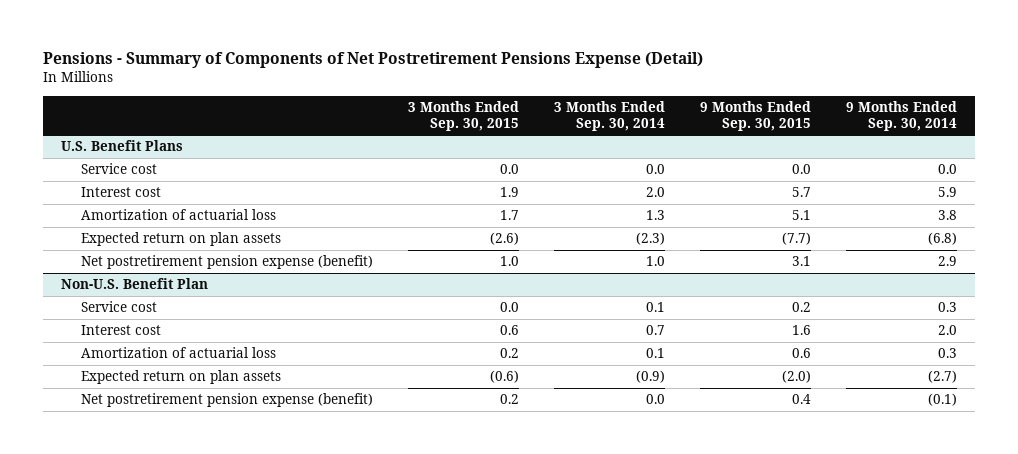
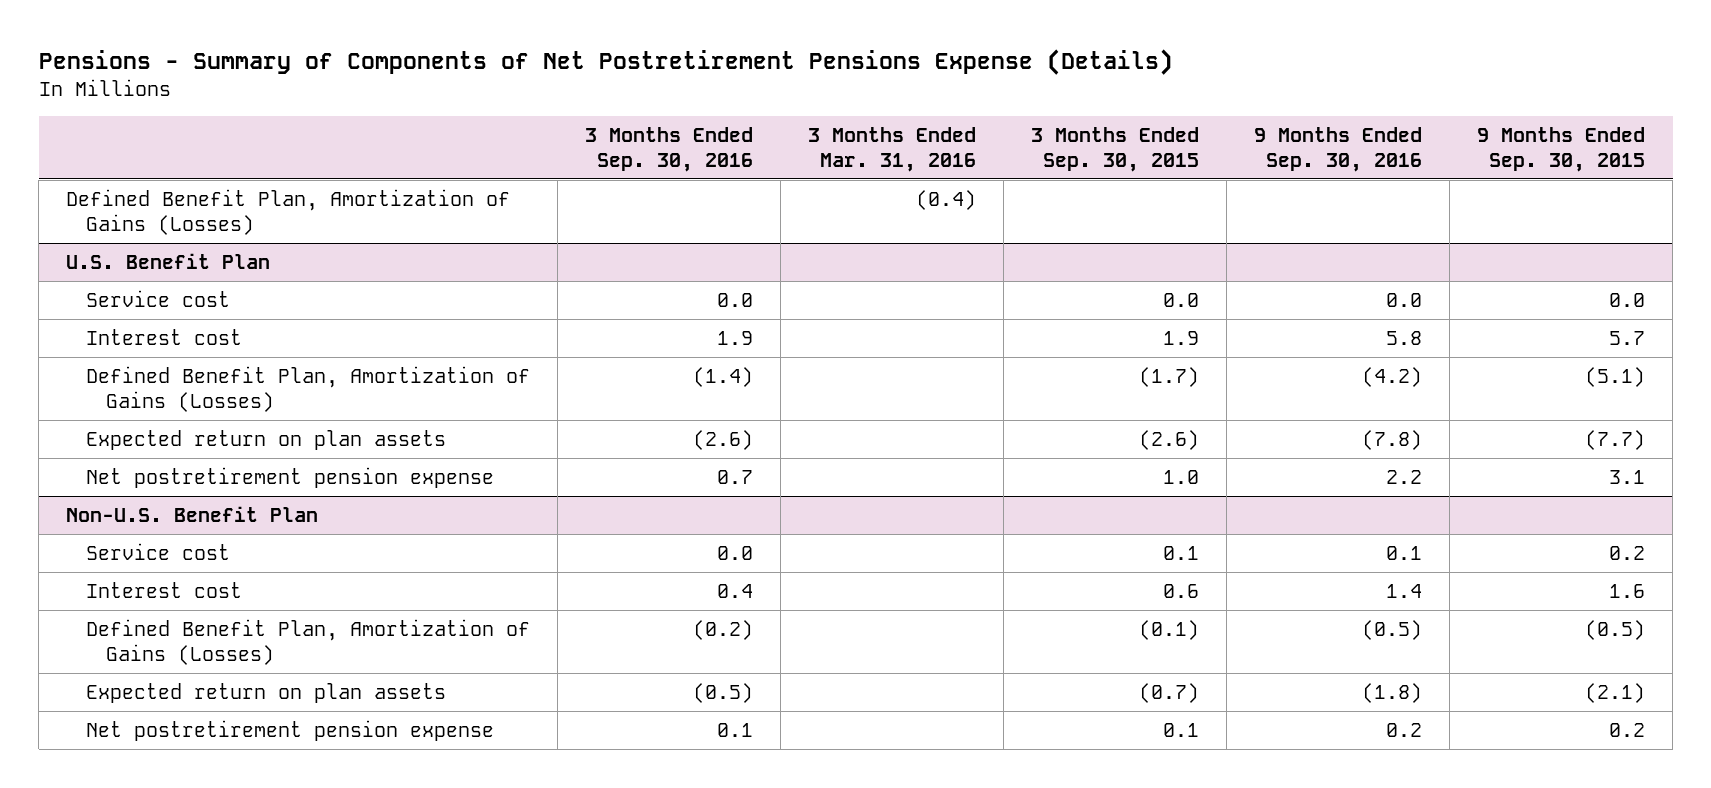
- Pensions - Summary of Components of Net Postretirement Pensions Expense (Detail)
+ Pensions - Summary of Components of Net Postretirement Pensions Expense (Details)
- | 3 Months Ended Sep. 30, 2015 | 3 Months Ended Sep. 30, 2014 | 9 Months Ended Sep. 30, 2015 | 9 Months Ended Sep. 30, 2014
+ | 3 Months Ended Sep. 30, 2016 | 3 Months Ended Mar. 31, 2016 | 3 Months Ended Sep. 30, 2015 | 9 Months Ended Sep. 30, 2016 | 9 Months Ended Sep. 30, 2015
- U.S. Benefit Plans
+ Defined Benefit Plan, Amortization of Gains (Losses) | | (0.4) | | |
+ U.S. Benefit Plan
- Amortization of actuarial loss | 1.7 | 1.3 | 5.1 | 3.8
+ Defined Benefit Plan, Amortization of Gains (Losses) | (1.4) | | (1.7) | (4.2) | (5.1)
- Net postretirement pension expense (benefit) | 1.0 | 1.0 | 3.1 | 2.9
+ Net postretirement pension expense | 0.7 | | 1.0 | 2.2 | 3.1
@ Non-U.S. Benefit Plan
- Service cost | 0.0 | 0.1 | 0.2 | 0.3
+ Service cost | 0.0 | | 0.1 | 0.1 | 0.2
- Amortization of actuarial loss | 0.2 | 0.1 | 0.6 | 0.3
- Expected return on plan assets | (0.6) | (0.9) | (2.0) | (2.7)
- Net postretirement pension expense (benefit) | 0.2 | 0.0 | 0.4 | (0.1)
+ Defined Benefit Plan, Amortization of Gains (Losses) | (0.2) | | (0.1) | (0.5) | (0.5)
+ Expected return on plan assets | (0.5) | | (0.7) | (1.8) | (2.1)
+ Net postretirement pension expense | 0.1 | | 0.1 | 0.2 | 0.2

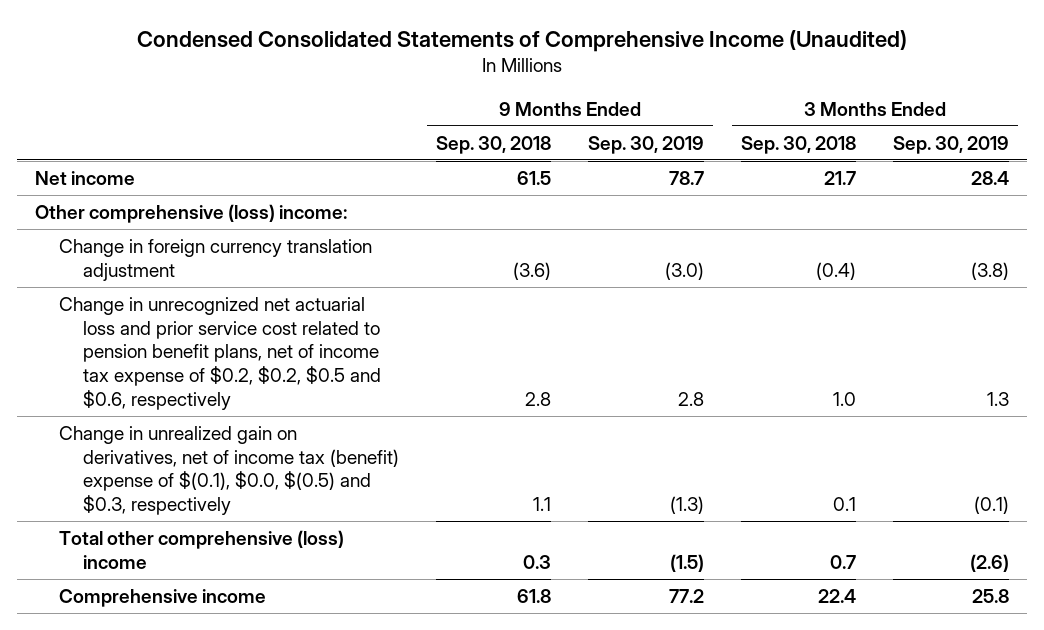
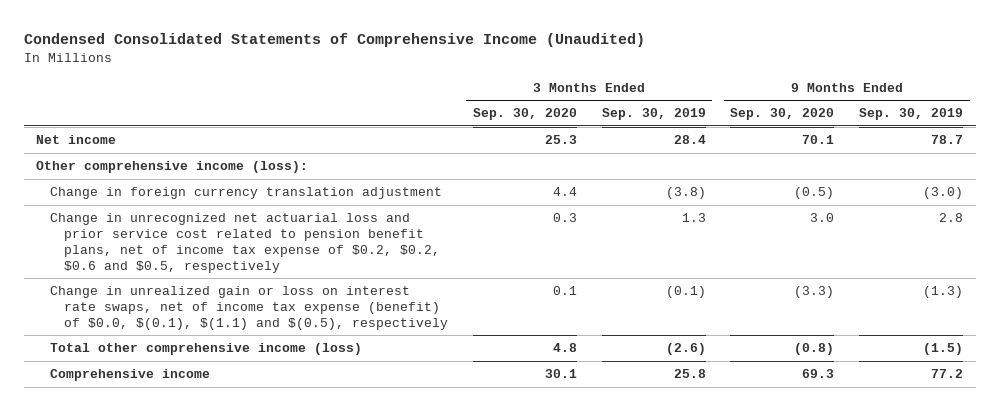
- | 9 Months Ended Sep. 30, 2018 | 9 Months Ended Sep. 30, 2019 | 3 Months Ended Sep. 30, 2018 | 3 Months Ended Sep. 30, 2019
+ | 3 Months Ended Sep. 30, 2020 | 3 Months Ended Sep. 30, 2019 | 9 Months Ended Sep. 30, 2020 | 9 Months Ended Sep. 30, 2019
- Other comprehensive (loss) income:
+ Other comprehensive income (loss):
- Change in unrecognized net actuarial loss and prior service cost related to pension benefit plans, net of income tax expense of $0.2, $0.2, $0.5 and $0.6, respectively | 2.8 | 2.8 | 1.0 | 1.3
- Change in unrealized gain on derivatives, net of income tax (benefit) expense of $(0.1), $0.0, $(0.5) and $0.3, respectively | 1.1 | (1.3) | 0.1 | (0.1)
- Total other comprehensive (loss) income | 0.3 | (1.5) | 0.7 | (2.6)
+ Change in unrecognized net actuarial loss and prior service cost related to pension benefit plans, net of income tax expense of $0.2, $0.2, $0.6 and $0.5, respectively | 0.3 | 1.3 | 3.0 | 2.8
+ Change in unrealized gain or loss on interest rate swaps, net of income tax expense (benefit) of $0.0, $(0.1), $(1.1) and $(0.5), respectively | 0.1 | (0.1) | (3.3) | (1.3)
+ Total other comprehensive income (loss) | 4.8 | (2.6) | (0.8) | (1.5)

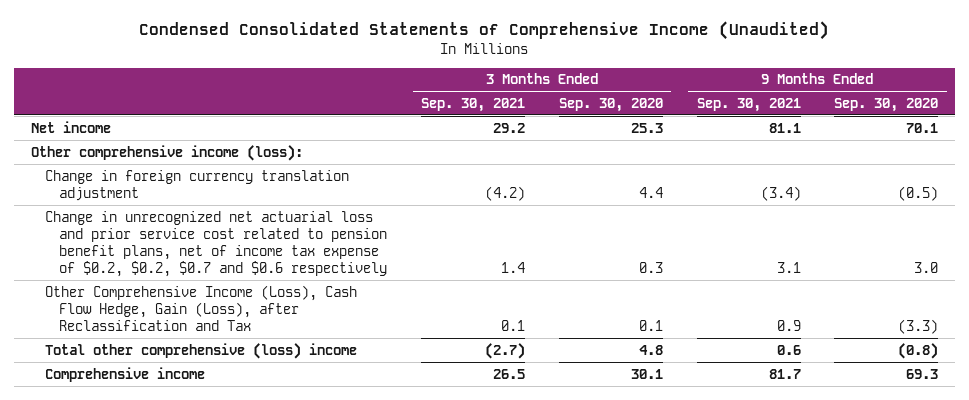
- | 3 Months Ended Sep. 30, 2020 | 3 Months Ended Sep. 30, 2019 | 9 Months Ended Sep. 30, 2020 | 9 Months Ended Sep. 30, 2019
+ | 3 Months Ended Sep. 30, 2021 | 3 Months Ended Sep. 30, 2020 | 9 Months Ended Sep. 30, 2021 | 9 Months Ended Sep. 30, 2020
- Change in unrecognized net actuarial loss and prior service cost related to pension benefit plans, net of income tax expense of $0.2, $0.2, $0.6 and $0.5, respectively | 0.3 | 1.3 | 3.0 | 2.8
- Change in unrealized gain or loss on interest rate swaps, net of income tax expense (benefit) of $0.0, $(0.1), $(1.1) and $(0.5), respectively | 0.1 | (0.1) | (3.3) | (1.3)
- Total other comprehensive income (loss) | 4.8 | (2.6) | (0.8) | (1.5)
+ Change in unrecognized net actuarial loss and prior service cost related to pension benefit plans, net of income tax expense of $0.2, $0.2, $0.7 and $0.6 respectively | 1.4 | 0.3 | 3.1 | 3.0
+ Other Comprehensive Income (Loss), Cash Flow Hedge, Gain (Loss), after Reclassification and Tax | 0.1 | 0.1 | 0.9 | (3.3)
+ Total other comprehensive (loss) income | (2.7) | 4.8 | 0.6 | (0.8)

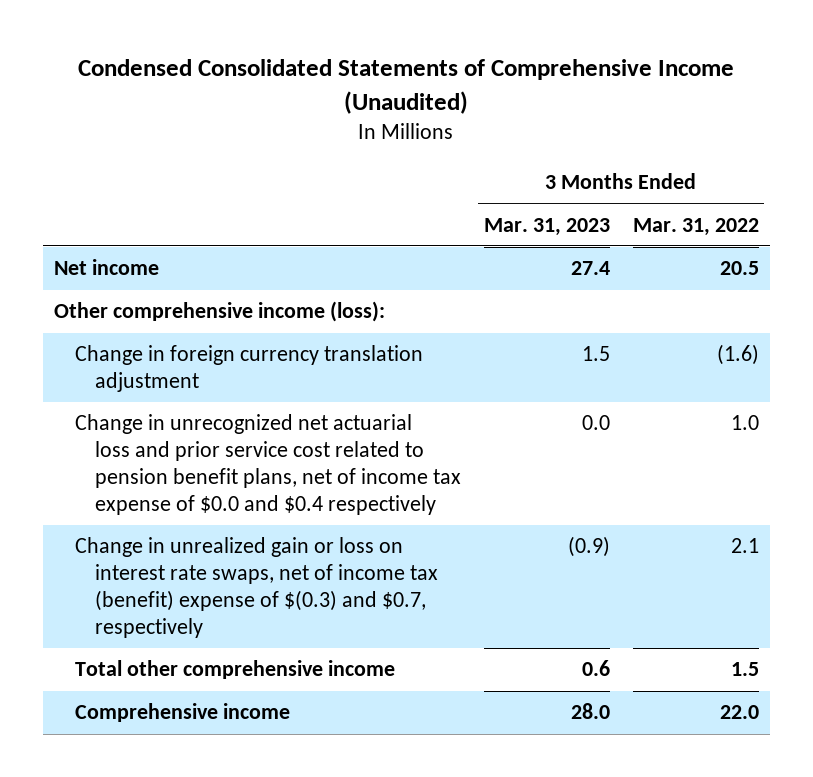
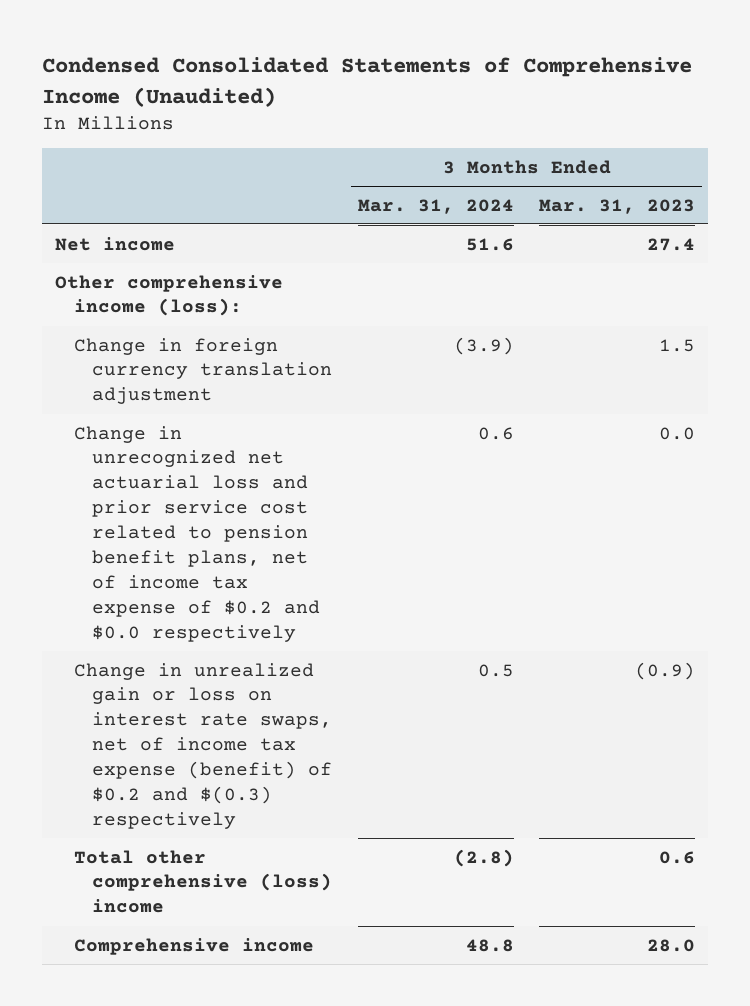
- | 3 Months Ended Mar. 31, 2023 | 3 Months Ended Mar. 31, 2022
+ | 3 Months Ended Mar. 31, 2024 | 3 Months Ended Mar. 31, 2023
- Change in unrecognized net actuarial loss and prior service cost related to pension benefit plans, net of income tax expense of $0.0 and $0.4 respectively | 0.0 | 1.0
- Change in unrealized gain or loss on interest rate swaps, net of income tax (benefit) expense of $(0.3) and $0.7, respectively | (0.9) | 2.1
- Total other comprehensive income | 0.6 | 1.5
+ Change in unrecognized net actuarial loss and prior service cost related to pension benefit plans, net of income tax expense of $0.2 and $0.0 respectively | 0.6 | 0.0
+ Change in unrealized gain or loss on interest rate swaps, net of income tax expense (benefit) of $0.2 and $(0.3) respectively | 0.5 | (0.9)
+ Total other comprehensive (loss) income | (2.8) | 0.6

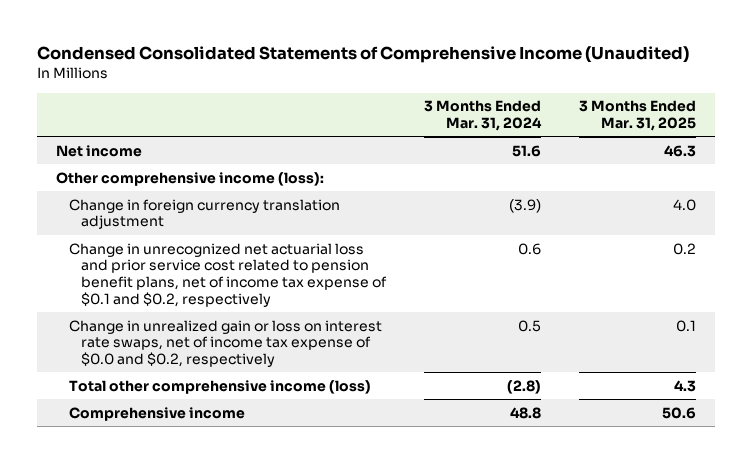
- | 3 Months Ended Mar. 31, 2024 | 3 Months Ended Mar. 31, 2023
+ | 3 Months Ended Mar. 31, 2024 | 3 Months Ended Mar. 31, 2025
- Change in unrecognized net actuarial loss and prior service cost related to pension benefit plans, net of income tax expense of $0.2 and $0.0 respectively | 0.6 | 0.0
- Change in unrealized gain or loss on interest rate swaps, net of income tax expense (benefit) of $0.2 and $(0.3) respectively | 0.5 | (0.9)
- Total other comprehensive (loss) income | (2.8) | 0.6
+ Change in unrecognized net actuarial loss and prior service cost related to pension benefit plans, net of income tax expense of $0.1 and $0.2, respectively | 0.6 | 0.2
+ Change in unrealized gain or loss on interest rate swaps, net of income tax expense of $0.0 and $0.2, respectively | 0.5 | 0.1
+ Total other comprehensive income (loss) | (2.8) | 4.3

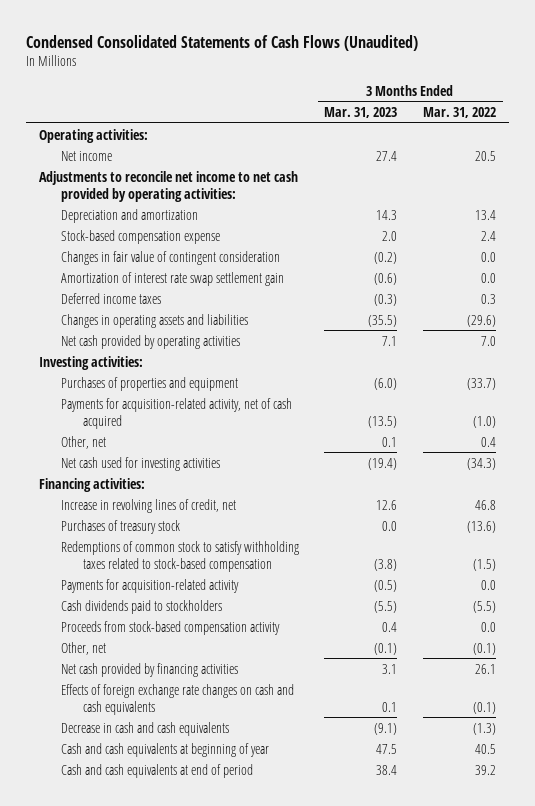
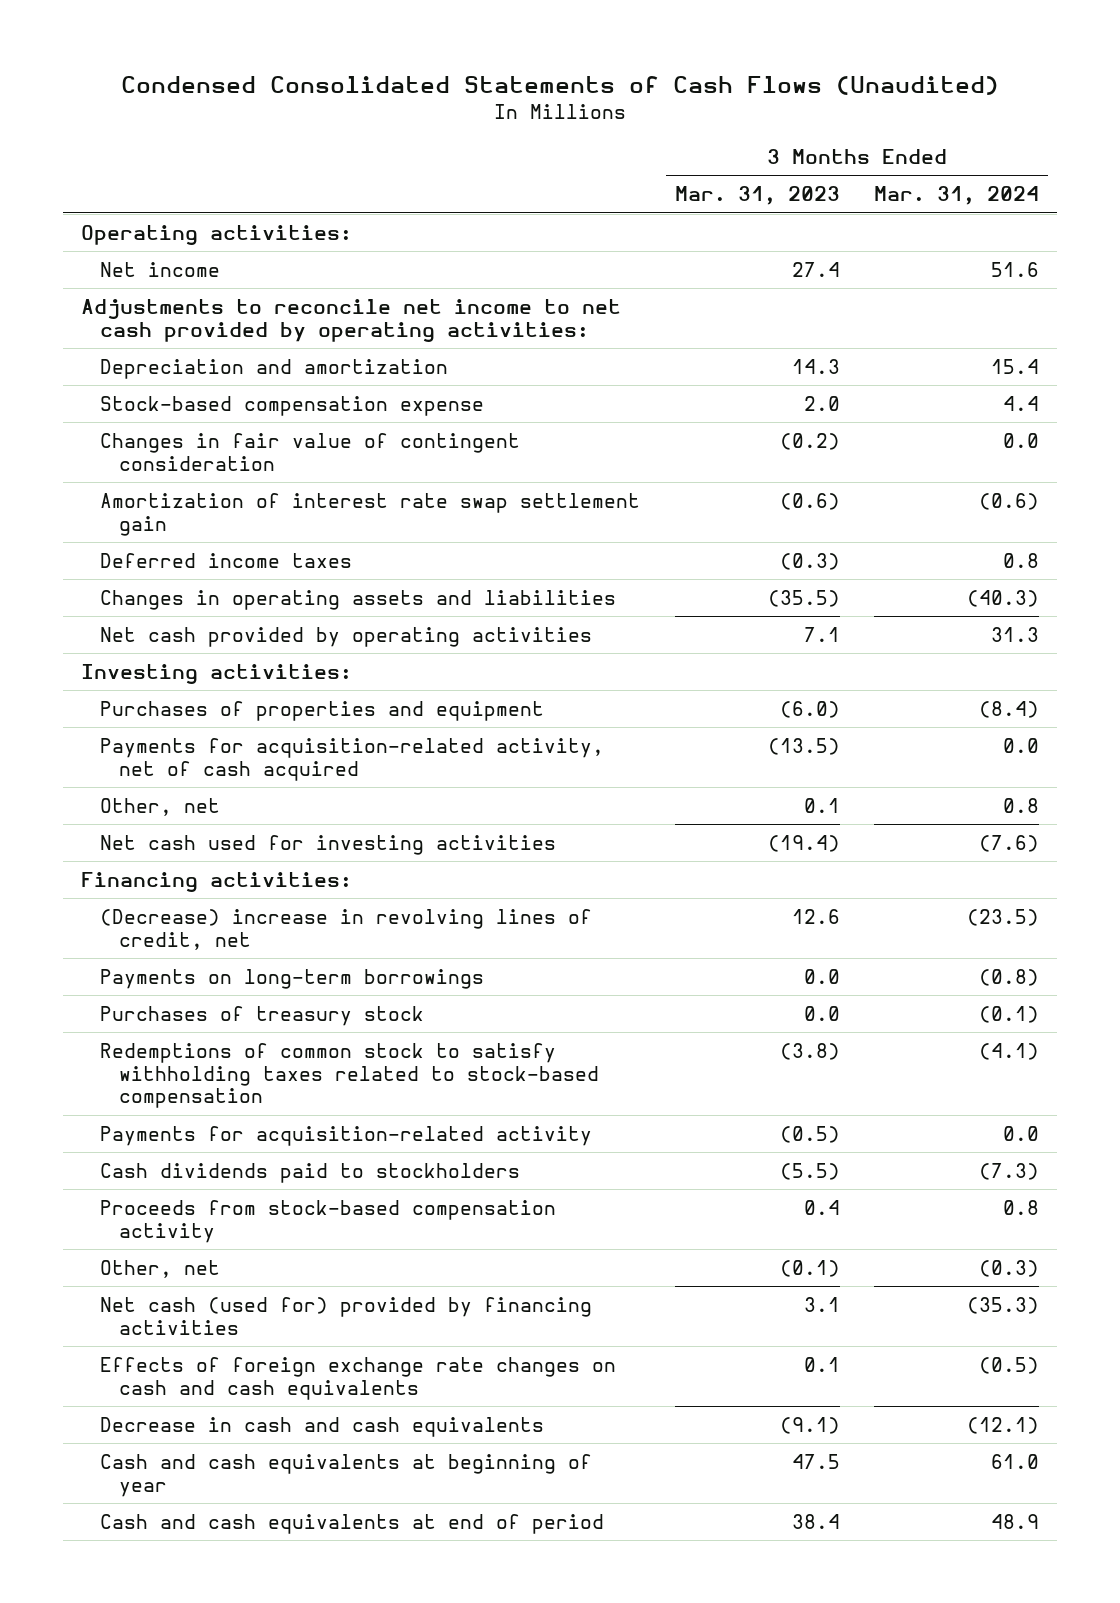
- | 3 Months Ended Mar. 31, 2023 | 3 Months Ended Mar. 31, 2022
+ | 3 Months Ended Mar. 31, 2023 | 3 Months Ended Mar. 31, 2024
- Increase in revolving lines of credit, net | 12.6 | 46.8
+ (Decrease) increase in revolving lines of credit, net | 12.6 | (23.5)
+ Payments on long-term borrowings | 0.0 | (0.8)
- Net cash provided by financing activities | 3.1 | 26.1
+ Net cash (used for) provided by financing activities | 3.1 | (35.3)

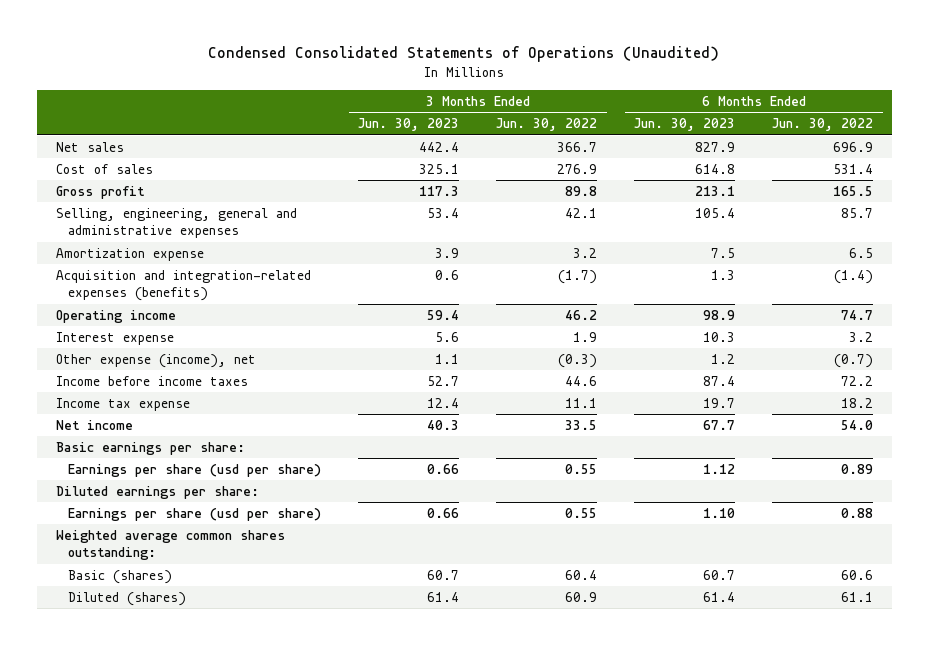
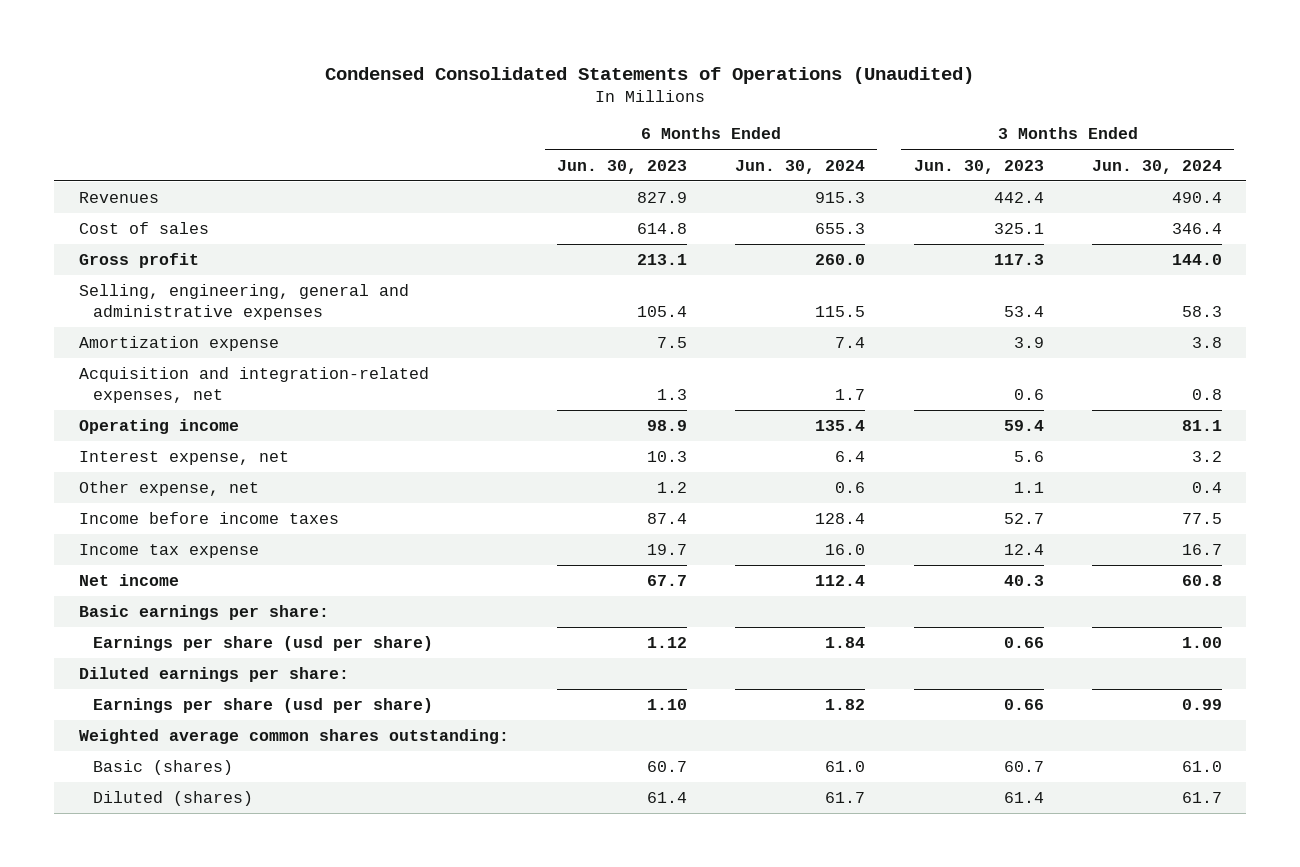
- | 3 Months Ended Jun. 30, 2023 | 3 Months Ended Jun. 30, 2022 | 6 Months Ended Jun. 30, 2023 | 6 Months Ended Jun. 30, 2022
+ | 6 Months Ended Jun. 30, 2023 | 6 Months Ended Jun. 30, 2024 | 3 Months Ended Jun. 30, 2023 | 3 Months Ended Jun. 30, 2024
- Net sales | 442.4 | 366.7 | 827.9 | 696.9
+ Revenues | 827.9 | 915.3 | 442.4 | 490.4
- Acquisition and integration-related expenses (benefits) | 0.6 | (1.7) | 1.3 | (1.4)
+ Acquisition and integration-related expenses, net | 1.3 | 1.7 | 0.6 | 0.8
- Interest expense | 5.6 | 1.9 | 10.3 | 3.2
- Other expense (income), net | 1.1 | (0.3) | 1.2 | (0.7)
+ Interest expense, net | 10.3 | 6.4 | 5.6 | 3.2
+ Other expense, net | 1.2 | 0.6 | 1.1 | 0.4

